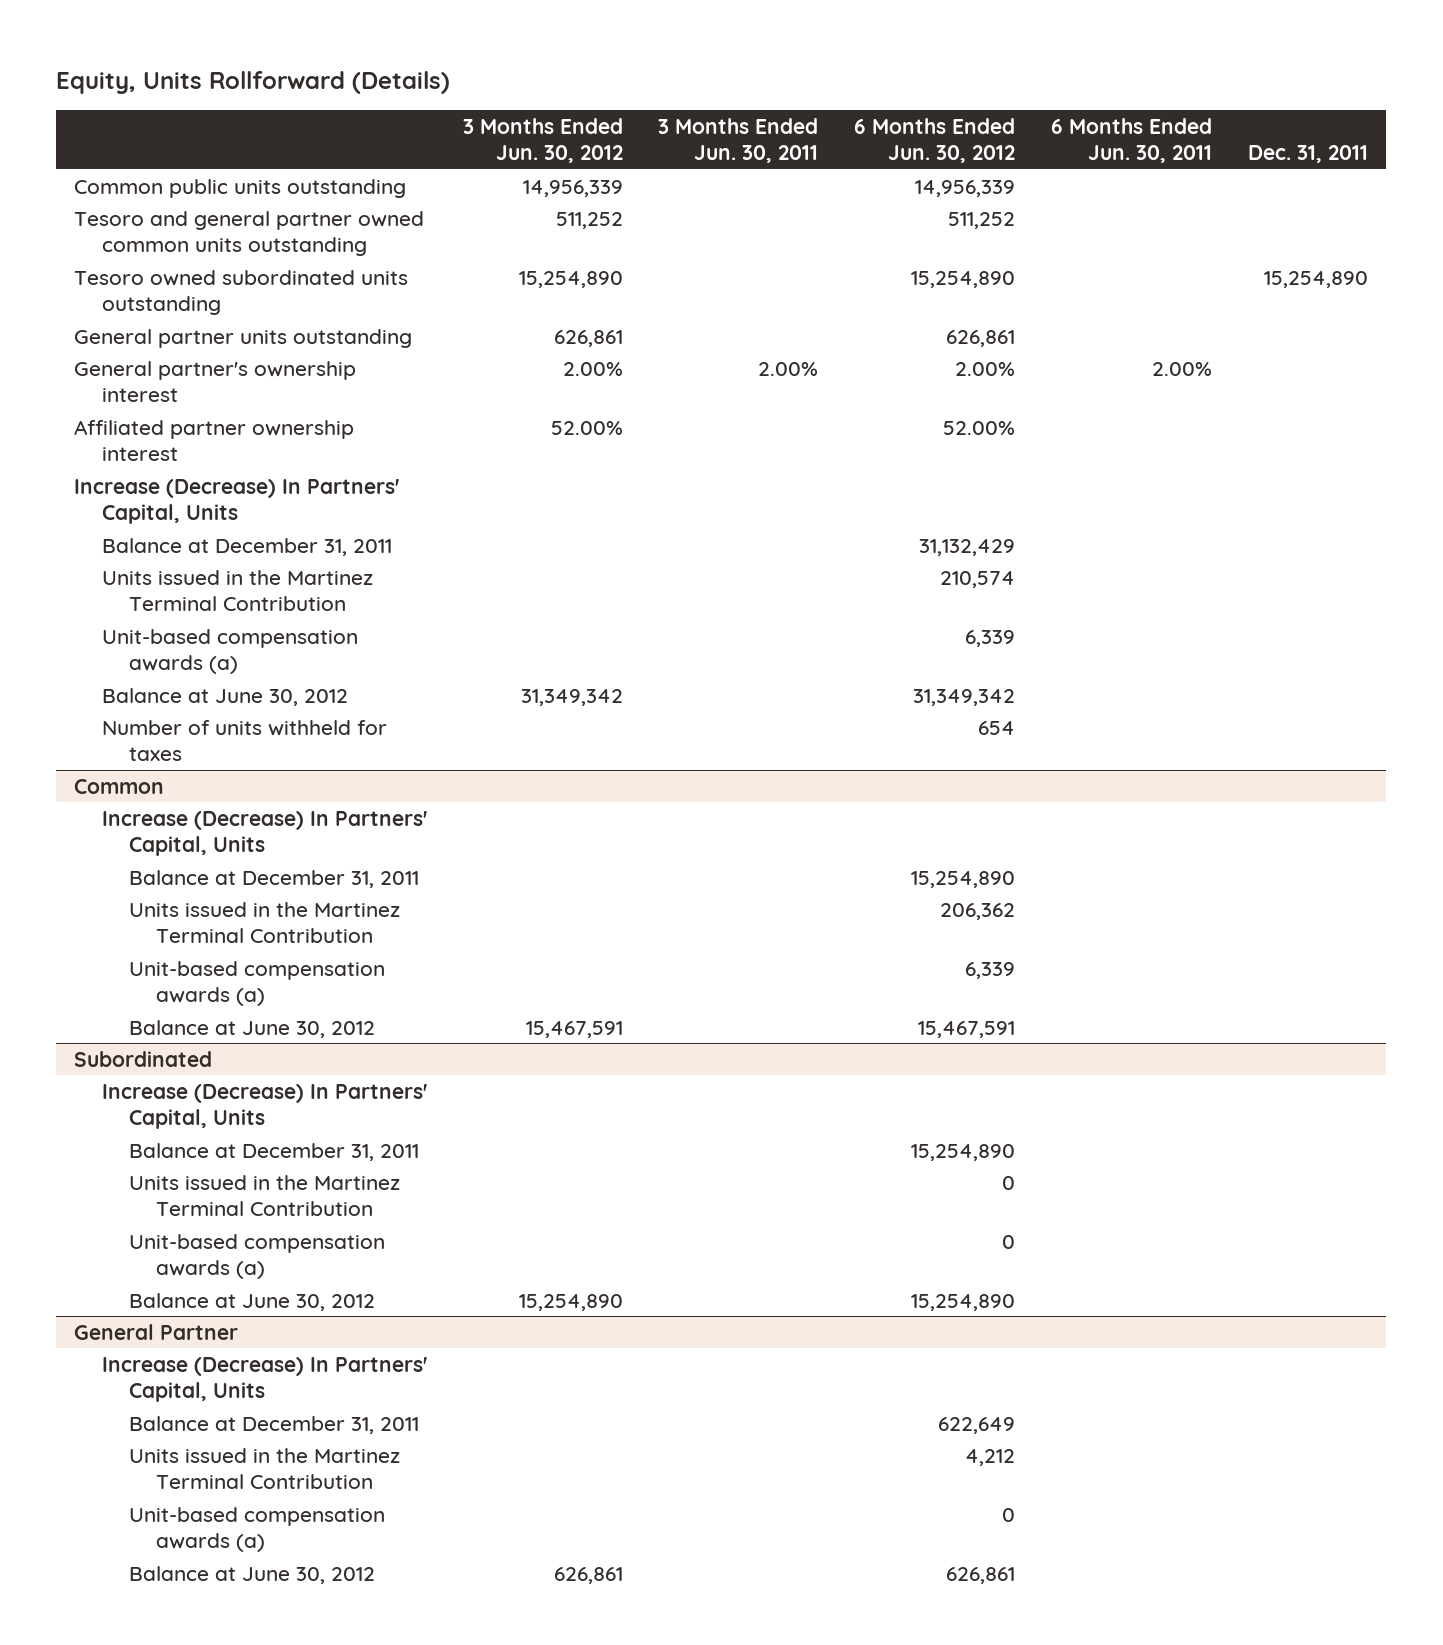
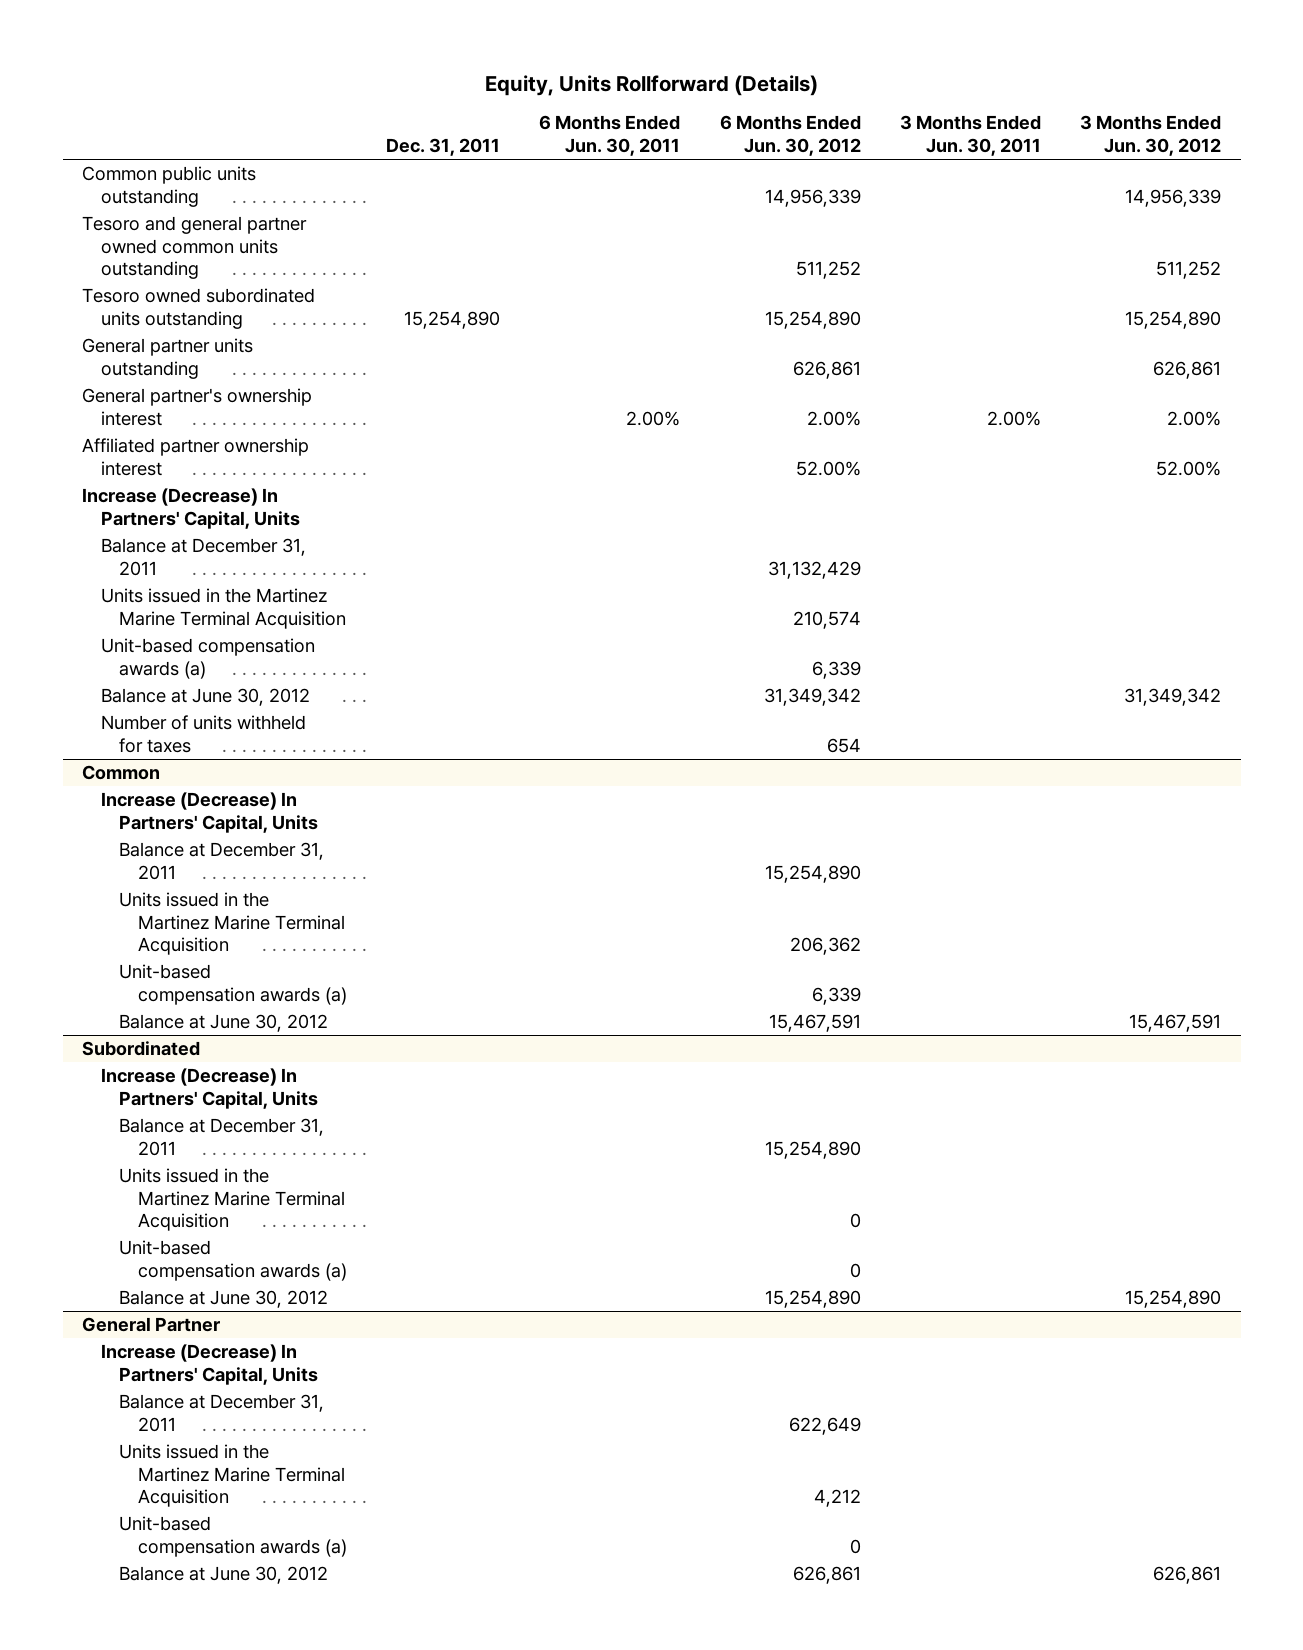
- | 3 Months Ended Jun. 30, 2012 | 3 Months Ended Jun. 30, 2011 | 6 Months Ended Jun. 30, 2012 | 6 Months Ended Jun. 30, 2011 | Dec. 31, 2011
+ | Dec. 31, 2011 | 6 Months Ended Jun. 30, 2011 | 6 Months Ended Jun. 30, 2012 | 3 Months Ended Jun. 30, 2011 | 3 Months Ended Jun. 30, 2012
- Units issued in the Martinez Terminal Contribution | | | 210,574 | |
+ Units issued in the Martinez Marine Terminal Acquisition | | | 210,574 | |
@ Common
- Units issued in the Martinez Terminal Contribution | | | 206,362 | |
+ Units issued in the Martinez Marine Terminal Acquisition | | | 206,362 | |
@ Subordinated
- Units issued in the Martinez Terminal Contribution | | | 0 | |
+ Units issued in the Martinez Marine Terminal Acquisition | | | 0 | |
@ General Partner
- Units issued in the Martinez Terminal Contribution | | | 4,212 | |
+ Units issued in the Martinez Marine Terminal Acquisition | | | 4,212 | |

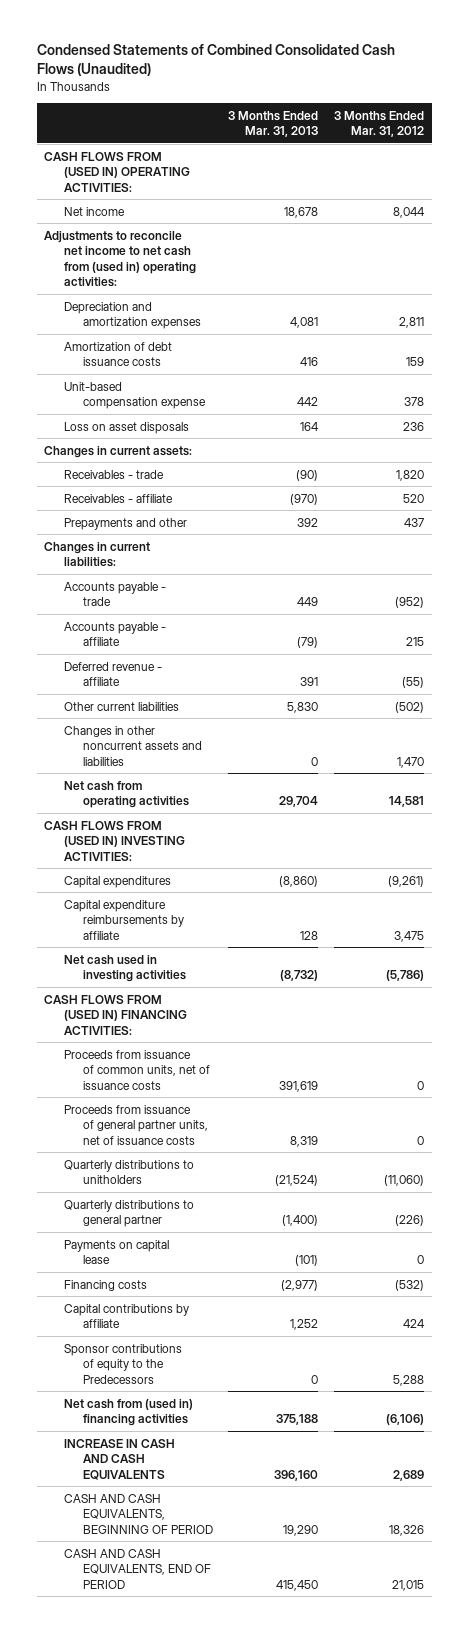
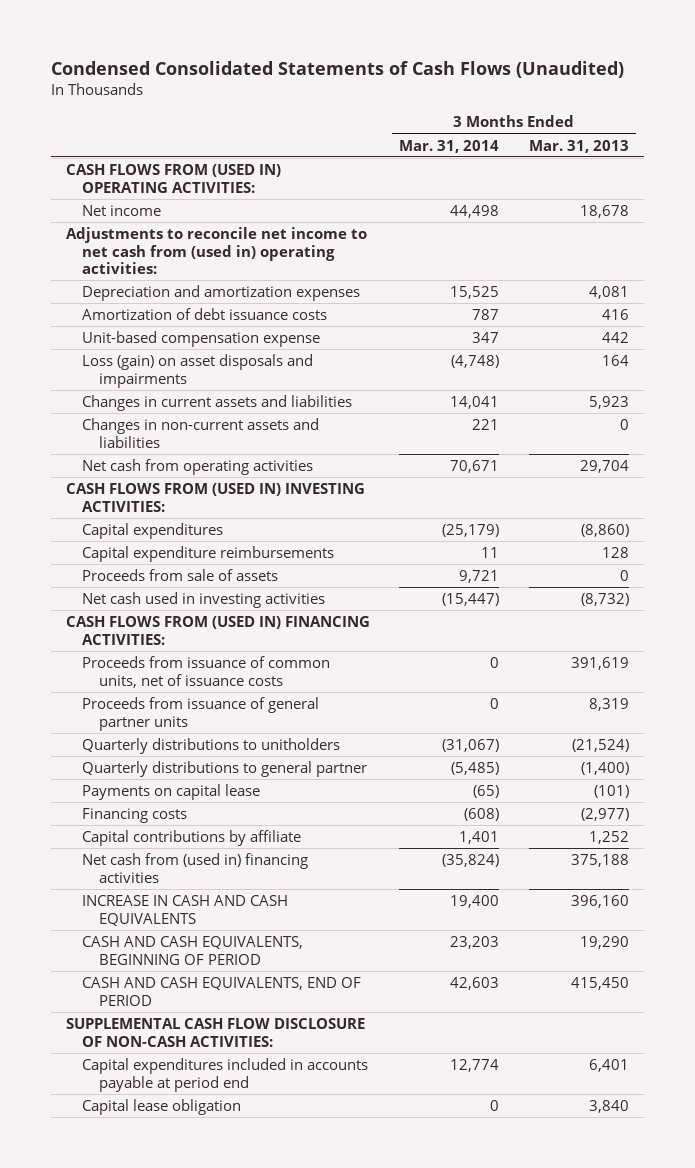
- Condensed Statements of Combined Consolidated Cash Flows (Unaudited)
+ Condensed Consolidated Statements of Cash Flows (Unaudited)
- | 3 Months Ended Mar. 31, 2013 | 3 Months Ended Mar. 31, 2012
+ | 3 Months Ended Mar. 31, 2014 | 3 Months Ended Mar. 31, 2013
- Loss on asset disposals | 164 | 236
- Changes in current assets:
- Receivables - trade | (90) | 1,820
- Receivables - affiliate | (970) | 520
- Prepayments and other | 392 | 437
- Changes in current liabilities:
- Accounts payable - trade | 449 | (952)
- Accounts payable - affiliate | (79) | 215
- Deferred revenue - affiliate | 391 | (55)
- Other current liabilities | 5,830 | (502)
- Changes in other noncurrent assets and liabilities | 0 | 1,470
+ Loss (gain) on asset disposals and impairments | (4,748) | 164
+ Changes in current assets and liabilities | 14,041 | 5,923
+ Changes in non-current assets and liabilities | 221 | 0
- Capital expenditure reimbursements by affiliate | 128 | 3,475
+ Capital expenditure reimbursements | 11 | 128
+ Proceeds from sale of assets | 9,721 | 0
- Proceeds from issuance of general partner units, net of issuance costs | 8,319 | 0
+ Proceeds from issuance of general partner units | 0 | 8,319
- Sponsor contributions of equity to the Predecessors | 0 | 5,288
+ SUPPLEMENTAL CASH FLOW DISCLOSURE OF NON-CASH ACTIVITIES:
+ Capital expenditures included in accounts payable at period end | 12,774 | 6,401
+ Capital lease obligation | 0 | 3,840

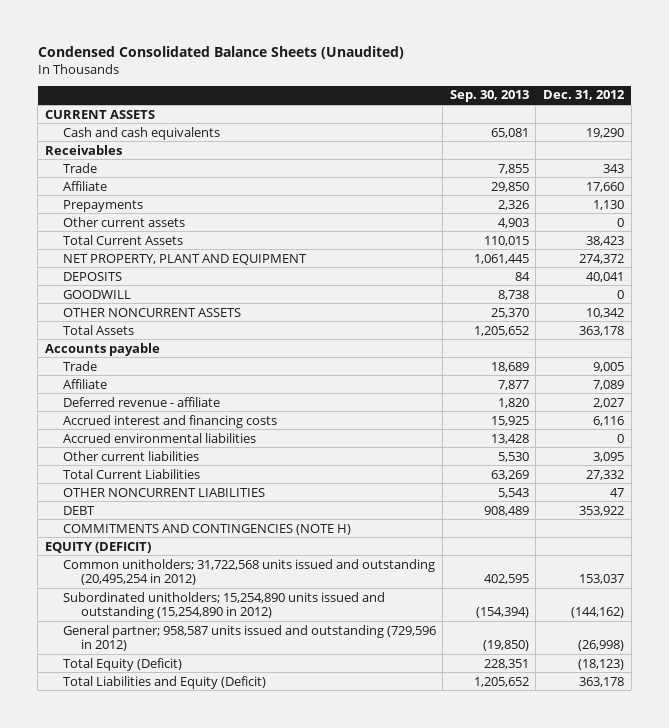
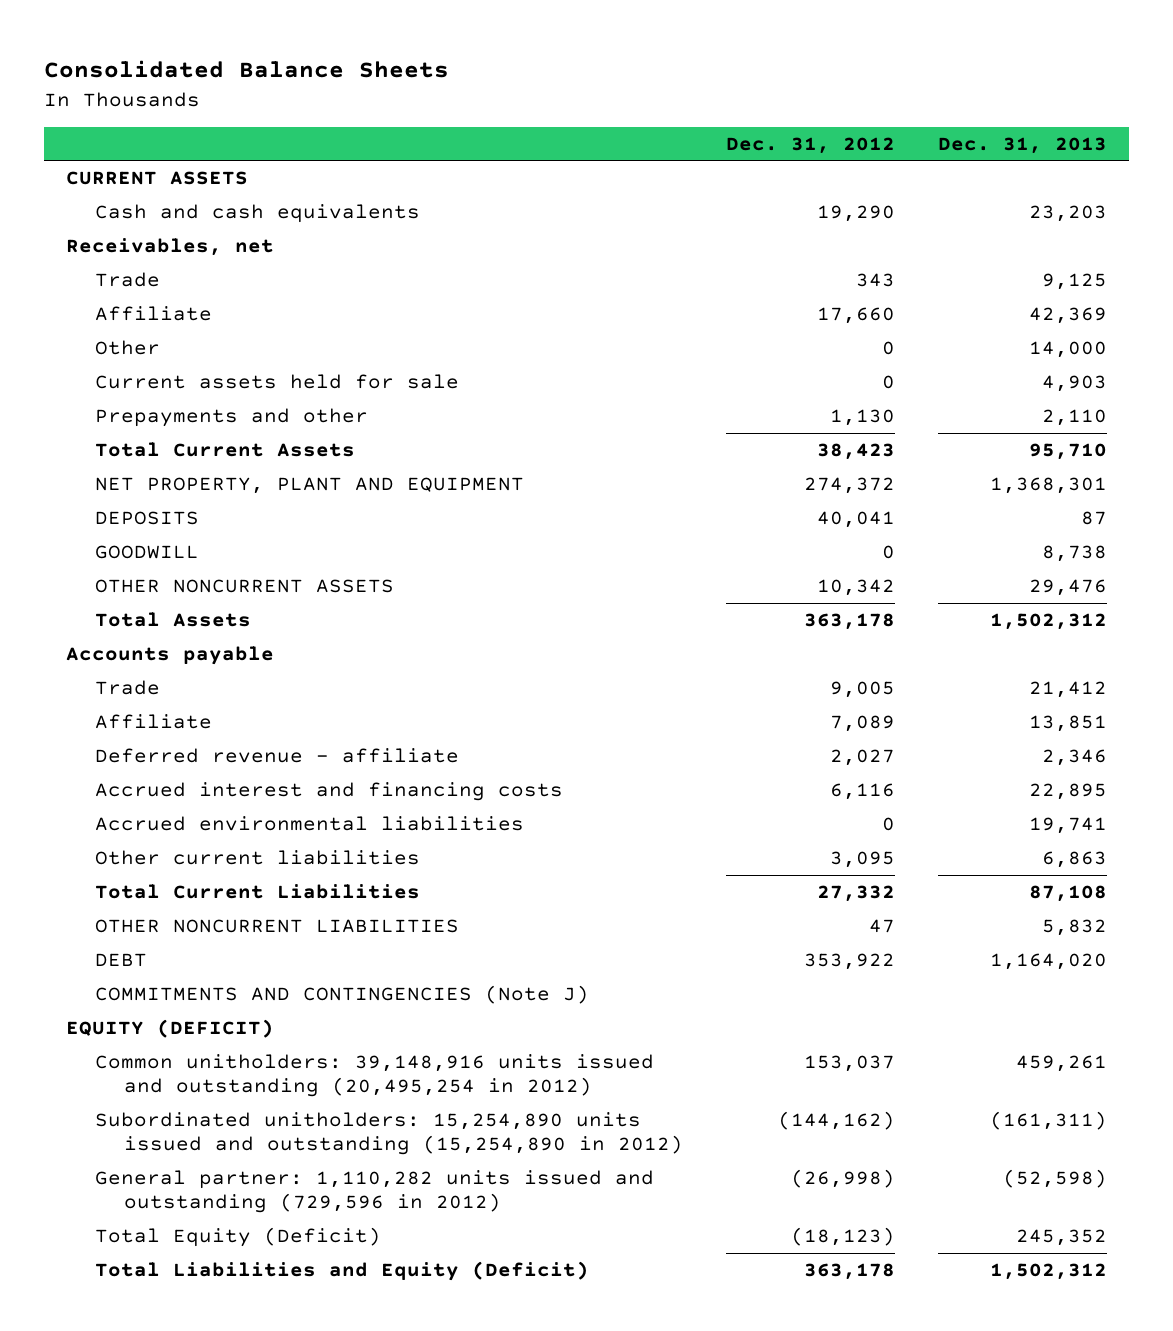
- Condensed Consolidated Balance Sheets (Unaudited)
+ Consolidated Balance Sheets
- | Sep. 30, 2013 | Dec. 31, 2012
+ | Dec. 31, 2012 | Dec. 31, 2013
- Receivables
+ Receivables, net
- Prepayments | 2,326 | 1,130
- Other current assets | 4,903 | 0
+ Other | 0 | 14,000
+ Current assets held for sale | 0 | 4,903
+ Prepayments and other | 1,130 | 2,110
- COMMITMENTS AND CONTINGENCIES (NOTE H)
+ COMMITMENTS AND CONTINGENCIES (Note J)
- Common unitholders; 31,722,568 units issued and outstanding (20,495,254 in 2012) | 402,595 | 153,037
- Subordinated unitholders; 15,254,890 units issued and outstanding (15,254,890 in 2012) | (154,394) | (144,162)
- General partner; 958,587 units issued and outstanding (729,596 in 2012) | (19,850) | (26,998)
+ Common unitholders: 39,148,916 units issued and outstanding (20,495,254 in 2012) | 153,037 | 459,261
+ Subordinated unitholders: 15,254,890 units issued and outstanding (15,254,890 in 2012) | (144,162) | (161,311)
+ General partner: 1,110,282 units issued and outstanding (729,596 in 2012) | (26,998) | (52,598)

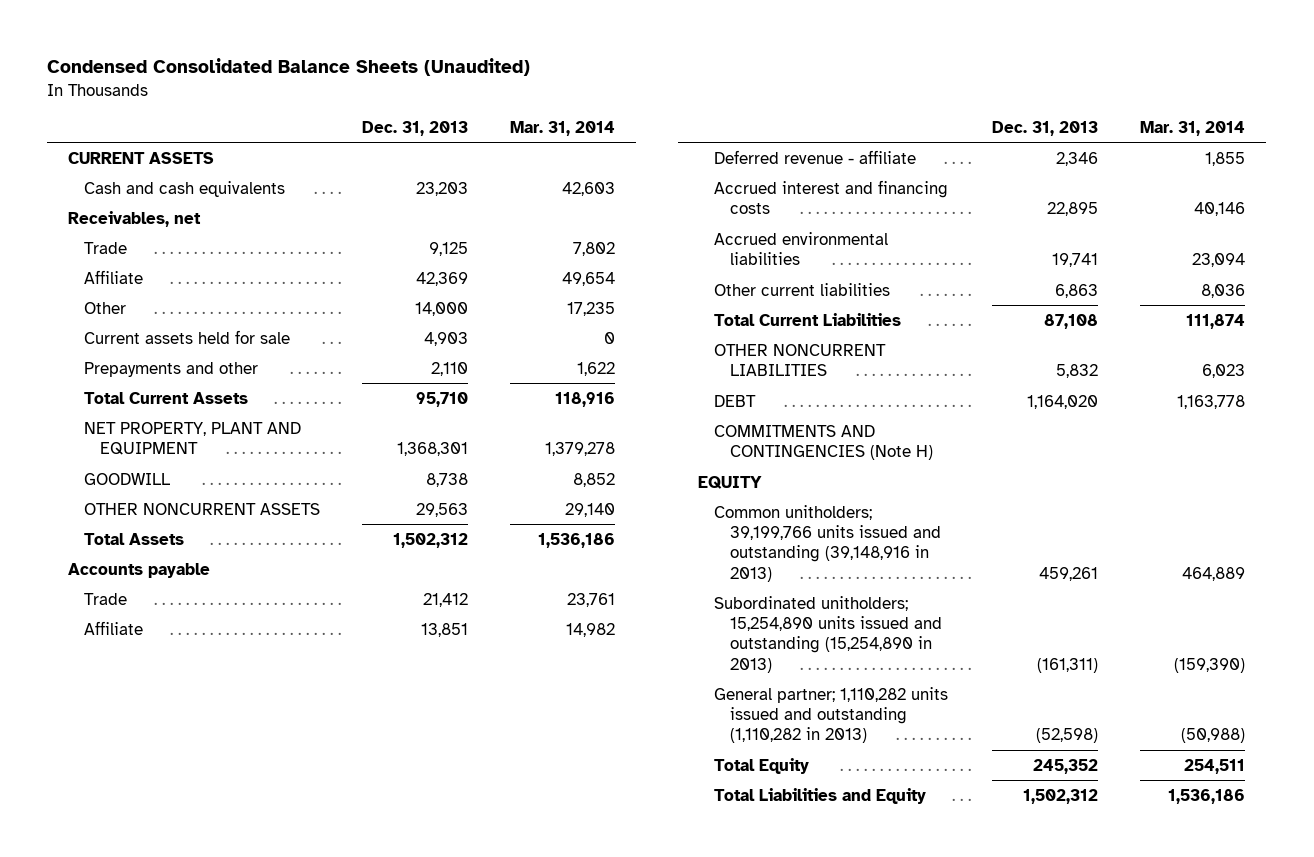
- Consolidated Balance Sheets
+ Condensed Consolidated Balance Sheets (Unaudited)
- | Dec. 31, 2012 | Dec. 31, 2013
+ | Dec. 31, 2013 | Mar. 31, 2014
- DEPOSITS | 40,041 | 87
- OTHER NONCURRENT ASSETS | 10,342 | 29,476
+ OTHER NONCURRENT ASSETS | 29,563 | 29,140
- COMMITMENTS AND CONTINGENCIES (Note J)
- EQUITY (DEFICIT)
- Common unitholders: 39,148,916 units issued and outstanding (20,495,254 in 2012) | 153,037 | 459,261
- Subordinated unitholders: 15,254,890 units issued and outstanding (15,254,890 in 2012) | (144,162) | (161,311)
- General partner: 1,110,282 units issued and outstanding (729,596 in 2012) | (26,998) | (52,598)
- Total Equity (Deficit) | (18,123) | 245,352
- Total Liabilities and Equity (Deficit) | 363,178 | 1,502,312
+ COMMITMENTS AND CONTINGENCIES (Note H)
+ EQUITY
+ Common unitholders; 39,199,766 units issued and outstanding (39,148,916 in 2013) | 459,261 | 464,889
+ Subordinated unitholders; 15,254,890 units issued and outstanding (15,254,890 in 2013) | (161,311) | (159,390)
+ General partner; 1,110,282 units issued and outstanding (1,110,282 in 2013) | (52,598) | (50,988)
+ Total Equity | 245,352 | 254,511
+ Total Liabilities and Equity | 1,502,312 | 1,536,186

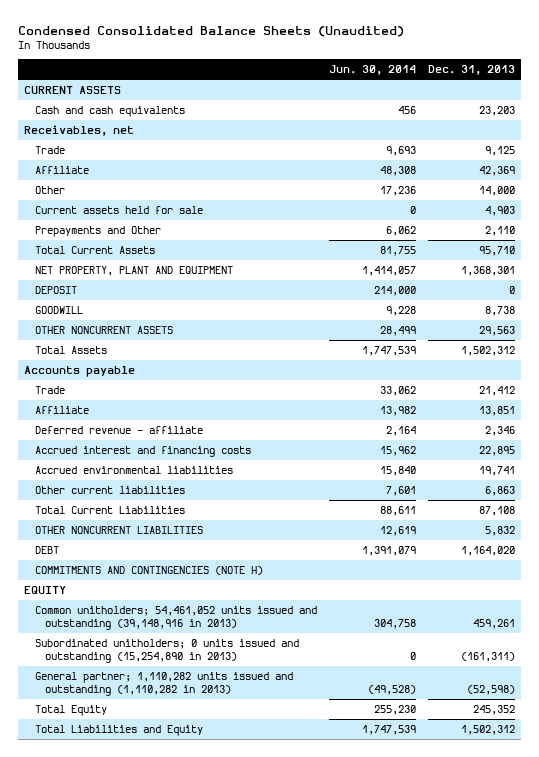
- | Dec. 31, 2013 | Mar. 31, 2014
+ | Jun. 30, 2014 | Dec. 31, 2013
- Prepayments and other | 2,110 | 1,622
+ Prepayments and Other | 6,062 | 2,110
+ DEPOSIT | 214,000 | 0
- COMMITMENTS AND CONTINGENCIES (Note H)
+ COMMITMENTS AND CONTINGENCIES (NOTE H)
- Common unitholders; 39,199,766 units issued and outstanding (39,148,916 in 2013) | 459,261 | 464,889
- Subordinated unitholders; 15,254,890 units issued and outstanding (15,254,890 in 2013) | (161,311) | (159,390)
+ Common unitholders; 54,461,052 units issued and outstanding (39,148,916 in 2013) | 304,758 | 459,261
+ Subordinated unitholders; 0 units issued and outstanding (15,254,890 in 2013) | 0 | (161,311)

